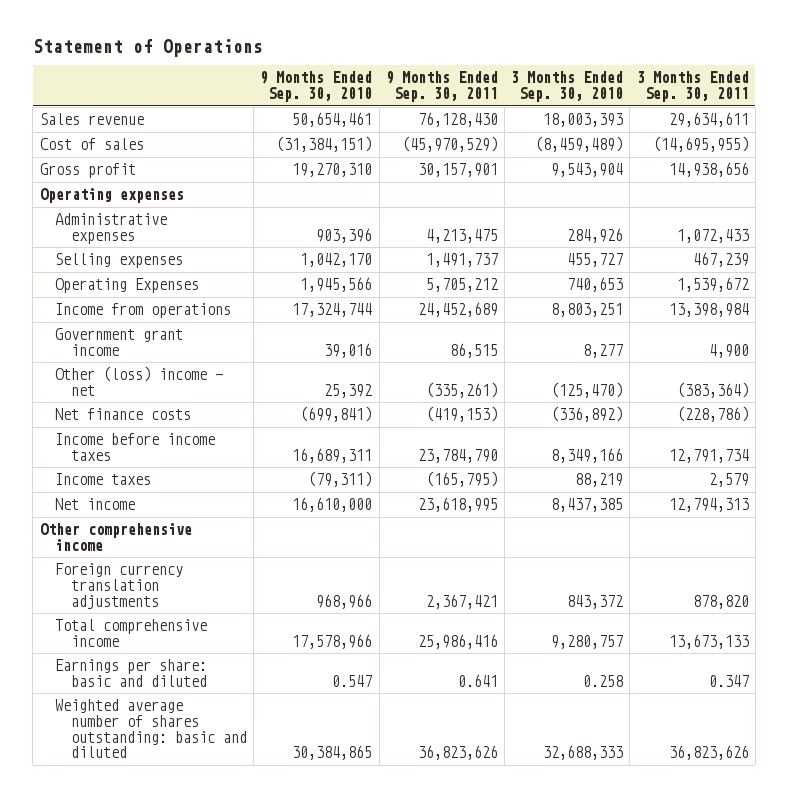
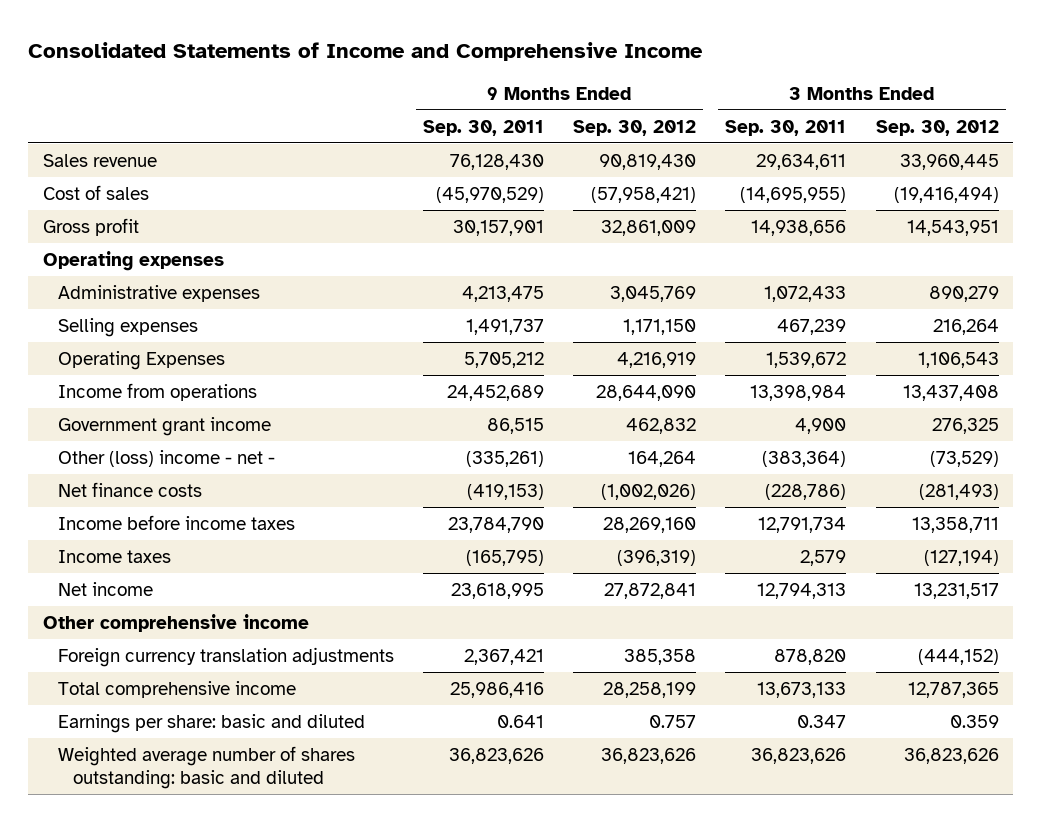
- Statement of Operations
+ Consolidated Statements of Income and Comprehensive Income
- | 9 Months Ended Sep. 30, 2010 | 9 Months Ended Sep. 30, 2011 | 3 Months Ended Sep. 30, 2010 | 3 Months Ended Sep. 30, 2011
+ | 9 Months Ended Sep. 30, 2011 | 9 Months Ended Sep. 30, 2012 | 3 Months Ended Sep. 30, 2011 | 3 Months Ended Sep. 30, 2012
- Other (loss) income - net | 25,392 | (335,261) | (125,470) | (383,364)
+ Other (loss) income - net - | (335,261) | 164,264 | (383,364) | (73,529)

